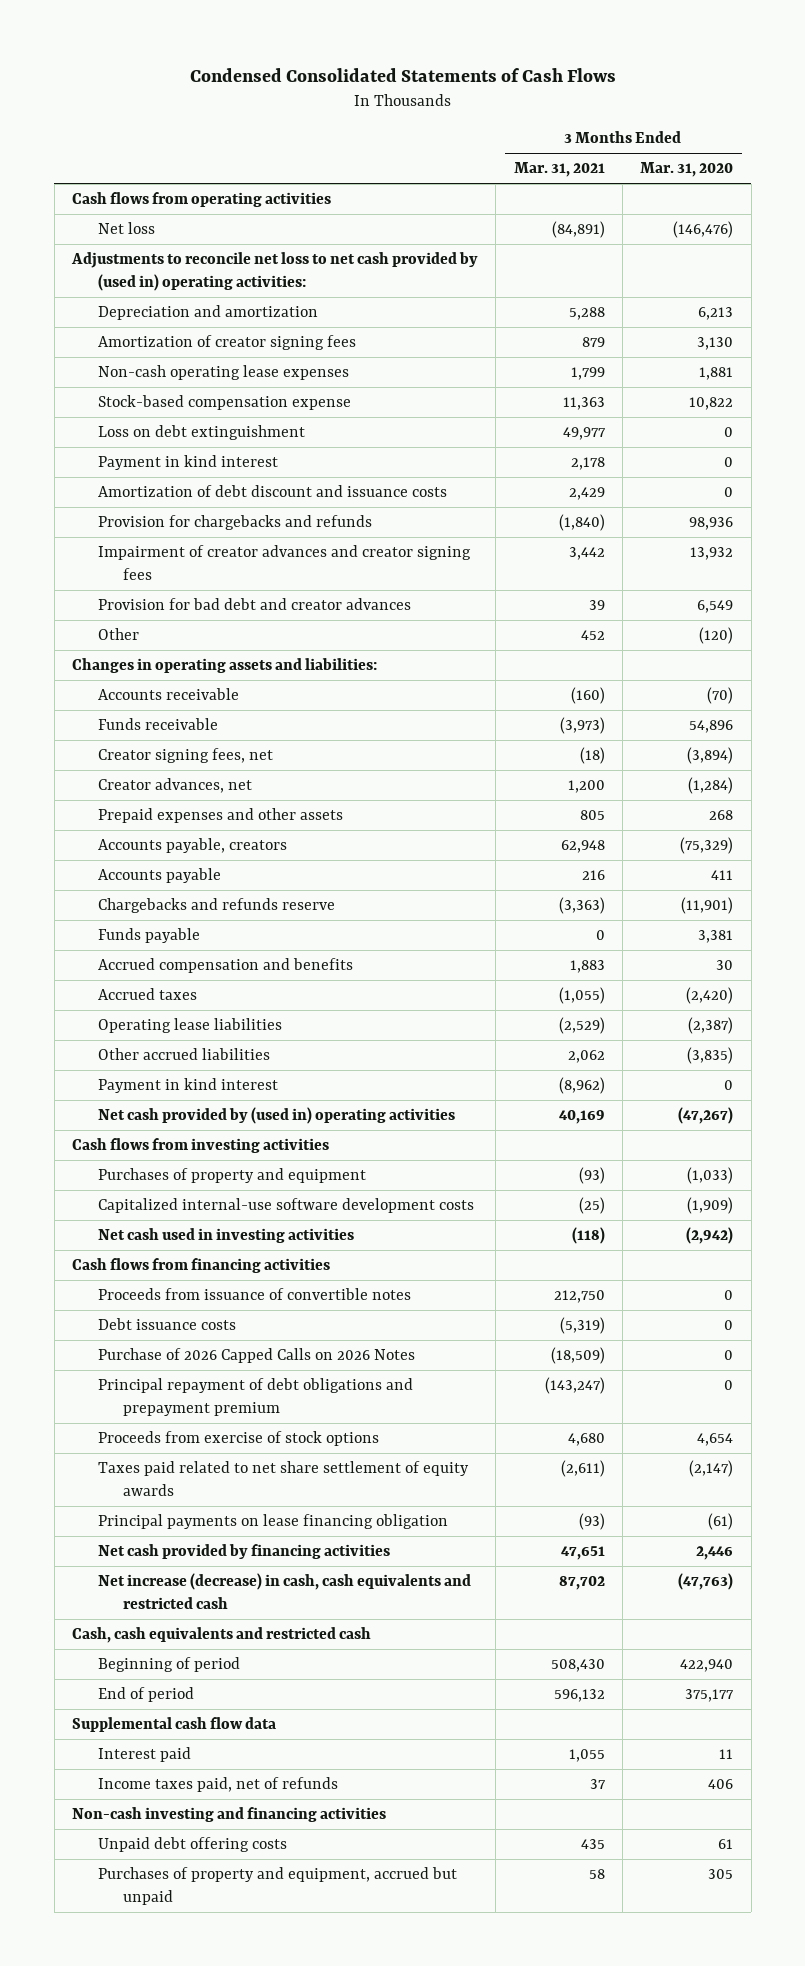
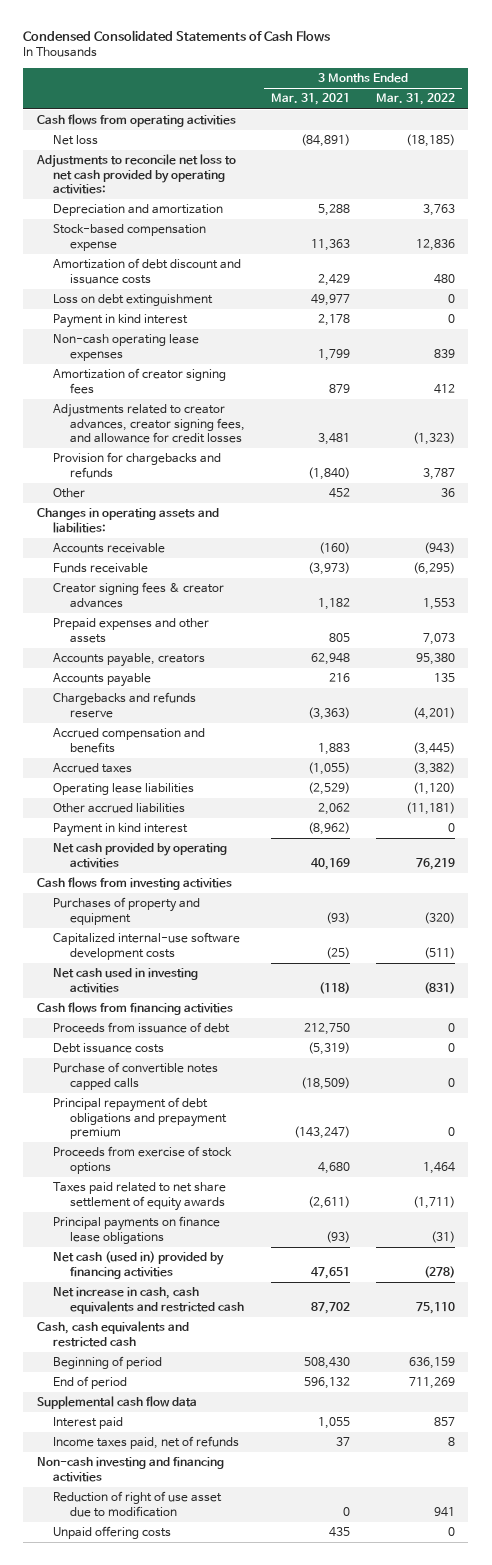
- | 3 Months Ended Mar. 31, 2021 | 3 Months Ended Mar. 31, 2020
+ | 3 Months Ended Mar. 31, 2021 | 3 Months Ended Mar. 31, 2022
- Adjustments to reconcile net loss to net cash provided by (used in) operating activities:
+ Adjustments to reconcile net loss to net cash provided by operating activities:
moved up: Amortization of debt discount and issuance costs | 2,429 | 480
moved down: Non-cash operating lease expenses | 1,799 | 839
moved down: Amortization of creator signing fees | 879 | 412
+ Adjustments related to creator advances, creator signing fees, and allowance for credit losses | 3,481 | (1,323)
- Impairment of creator advances and creator signing fees | 3,442 | 13,932
- Provision for bad debt and creator advances | 39 | 6,549
- Creator signing fees, net | (18) | (3,894)
- Creator advances, net | 1,200 | (1,284)
+ Creator signing fees & creator advances | 1,182 | 1,553
- Funds payable | 0 | 3,381
- Net cash provided by (used in) operating activities | 40,169 | (47,267)
+ Net cash provided by operating activities | 40,169 | 76,219
- Proceeds from issuance of convertible notes | 212,750 | 0
+ Proceeds from issuance of debt | 212,750 | 0
- Purchase of 2026 Capped Calls on 2026 Notes | (18,509) | 0
+ Purchase of convertible notes capped calls | (18,509) | 0
- Principal payments on lease financing obligation | (93) | (61)
- Net cash provided by financing activities | 47,651 | 2,446
- Net increase (decrease) in cash, cash equivalents and restricted cash | 87,702 | (47,763)
+ Principal payments on finance lease obligations | (93) | (31)
+ Net cash (used in) provided by financing activities | 47,651 | (278)
+ Net increase in cash, cash equivalents and restricted cash | 87,702 | 75,110
- Unpaid debt offering costs | 435 | 61
- Purchases of property and equipment, accrued but unpaid | 58 | 305
+ Reduction of right of use asset due to modification | 0 | 941
+ Unpaid offering costs | 435 | 0

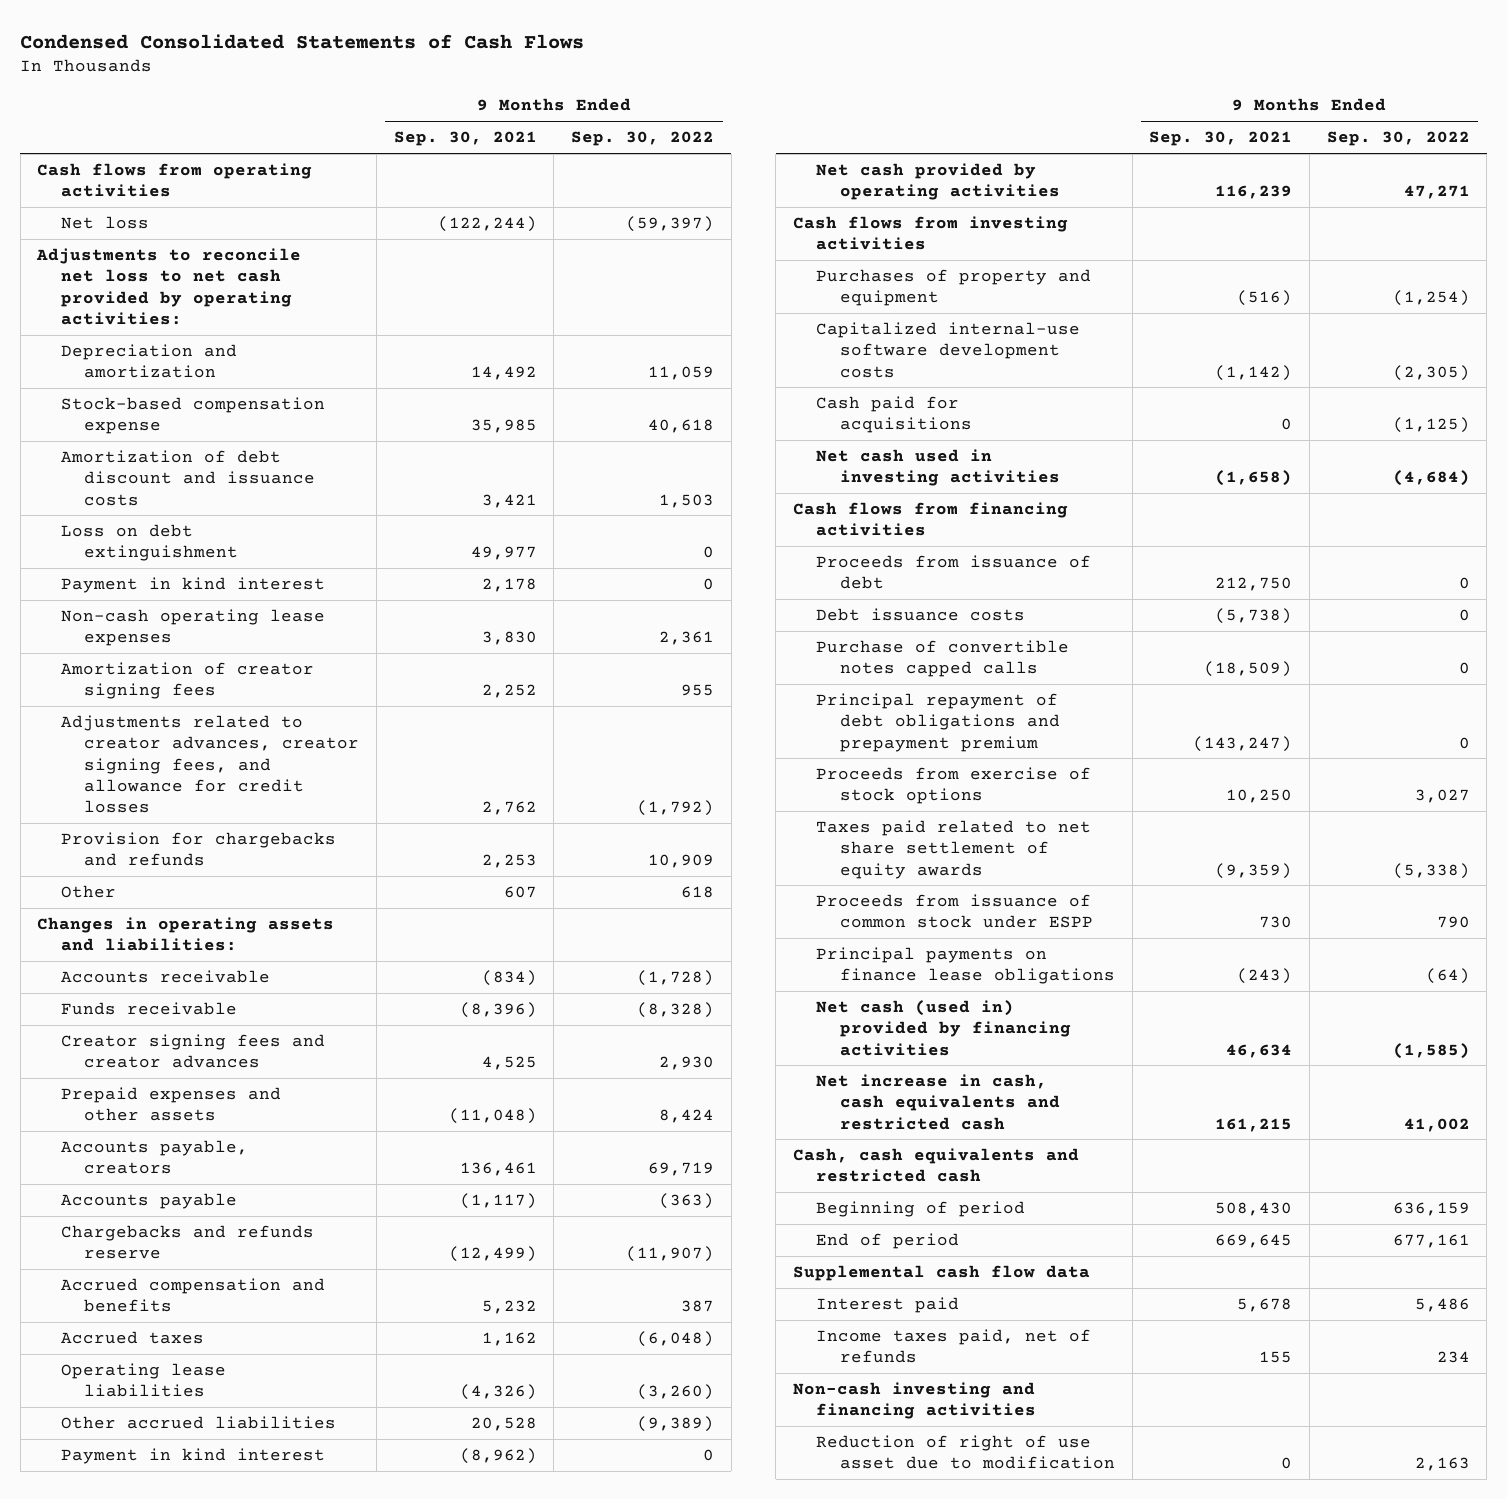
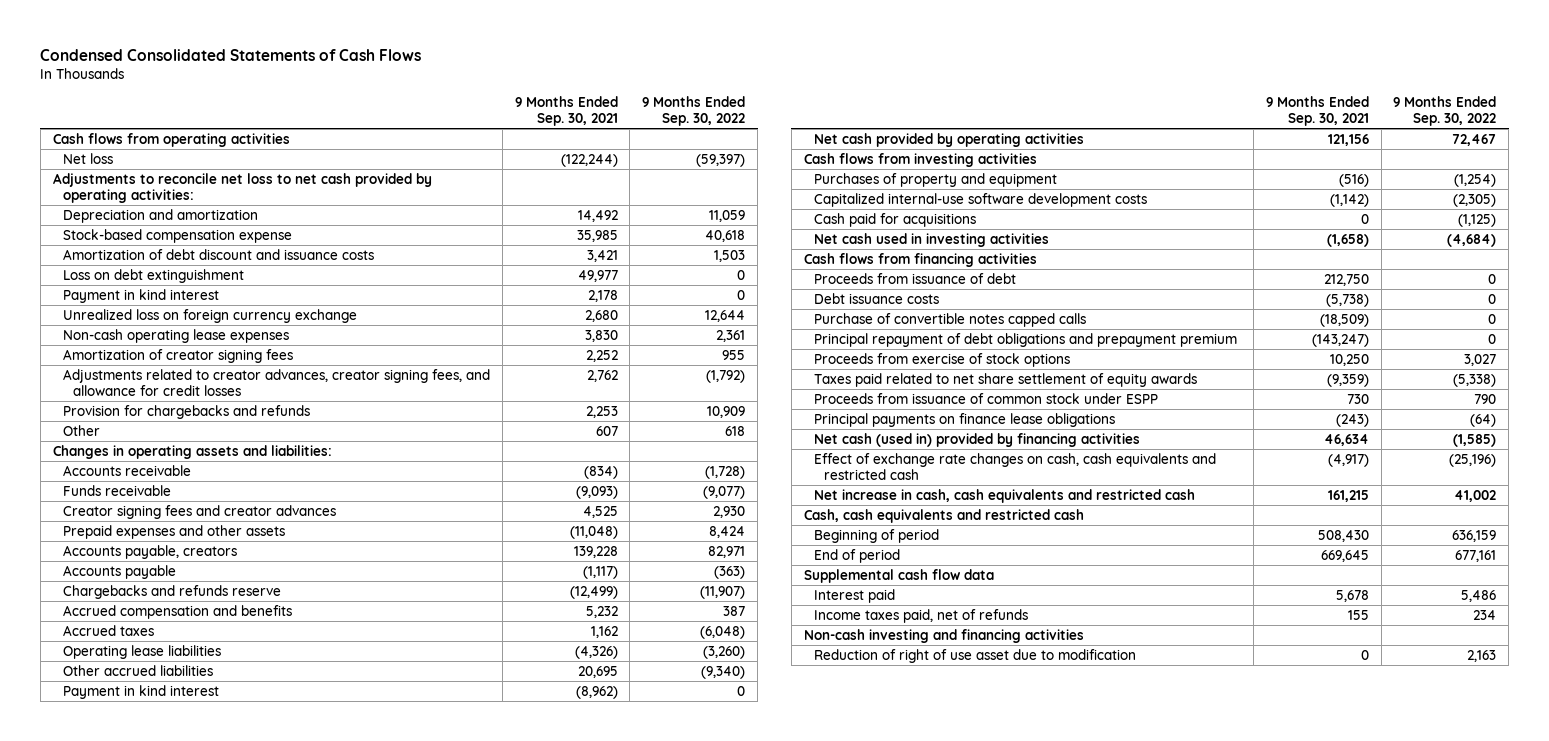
+ Unrealized loss on foreign currency exchange | 2,680 | 12,644
- Funds receivable | (8,396) | (8,328)
+ Funds receivable | (9,093) | (9,077)
- Accounts payable, creators | 136,461 | 69,719
+ Accounts payable, creators | 139,228 | 82,971
- Other accrued liabilities | 20,528 | (9,389)
+ Other accrued liabilities | 20,695 | (9,340)
- Net cash provided by operating activities | 116,239 | 47,271
+ Net cash provided by operating activities | 121,156 | 72,467
+ Effect of exchange rate changes on cash, cash equivalents and restricted cash | (4,917) | (25,196)

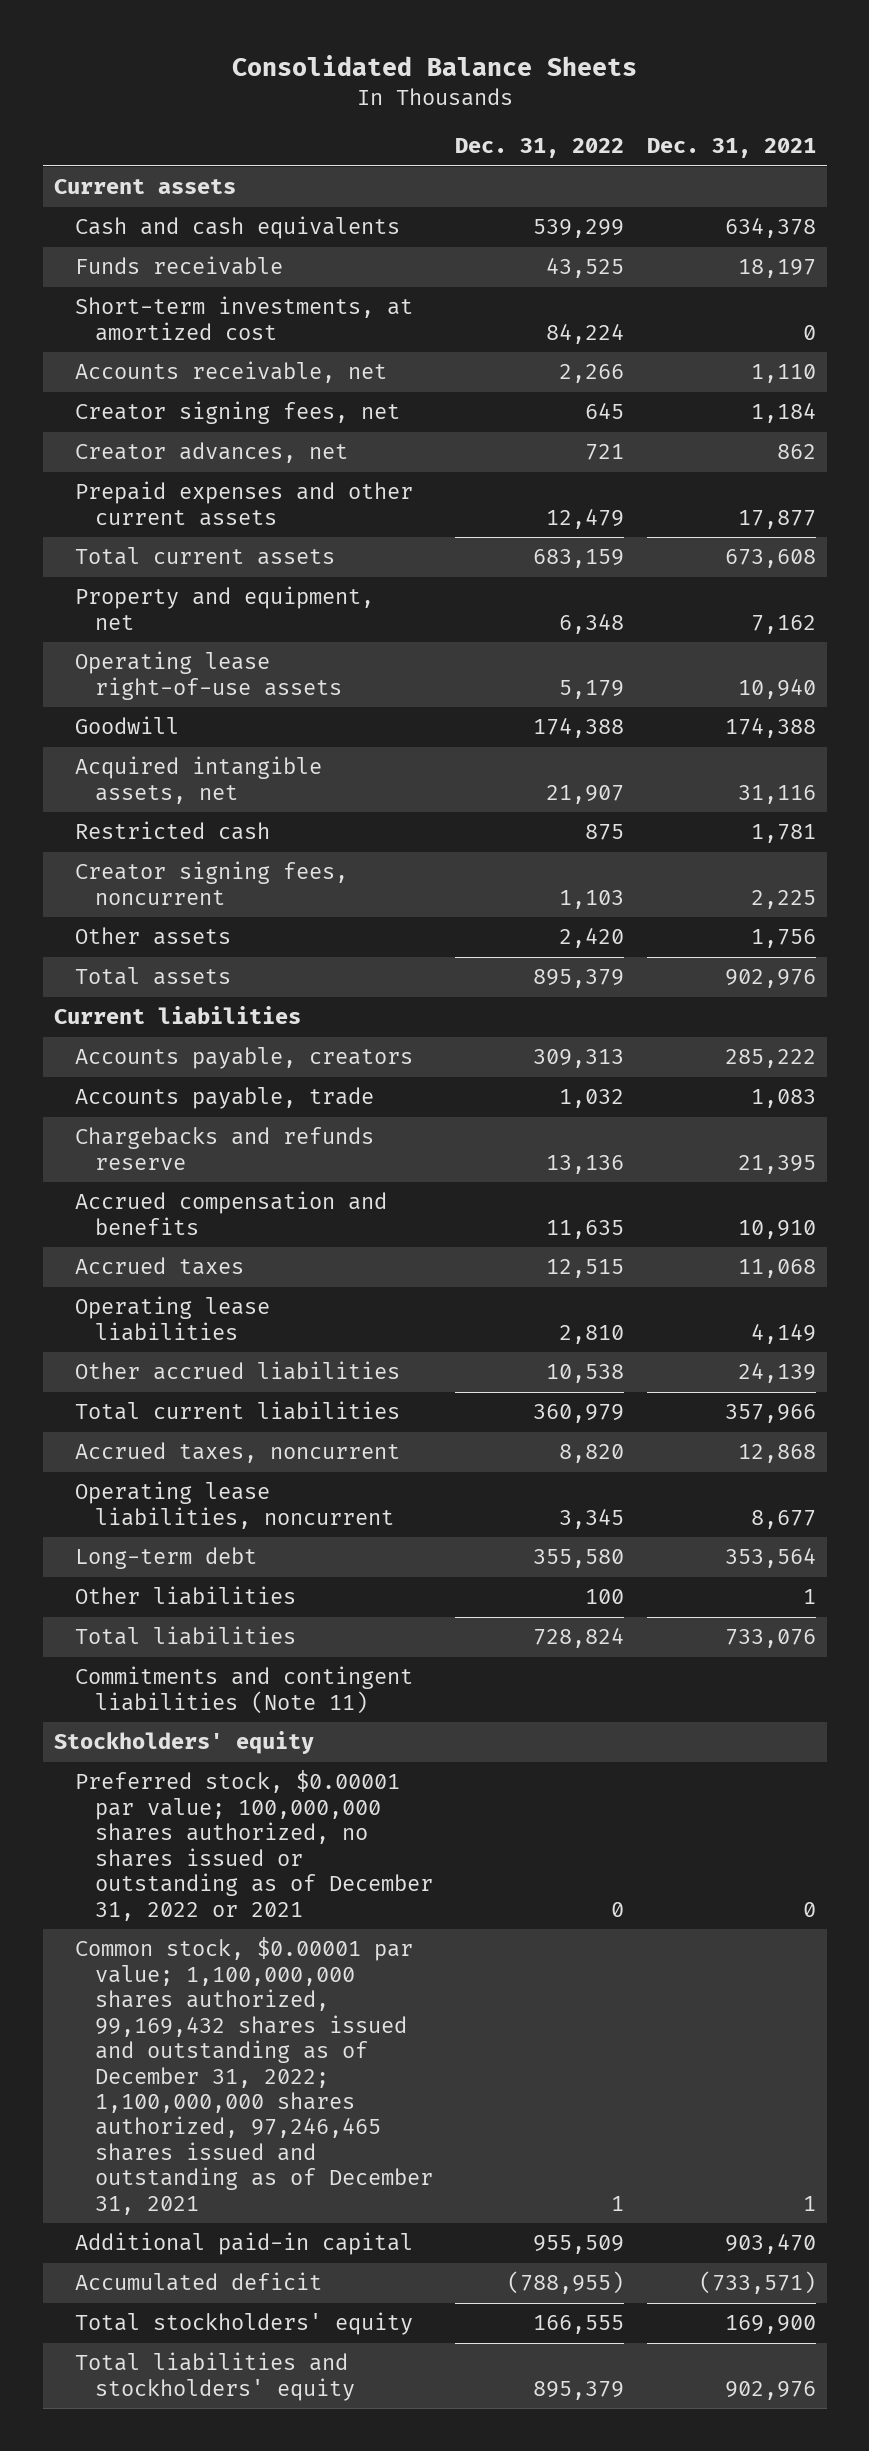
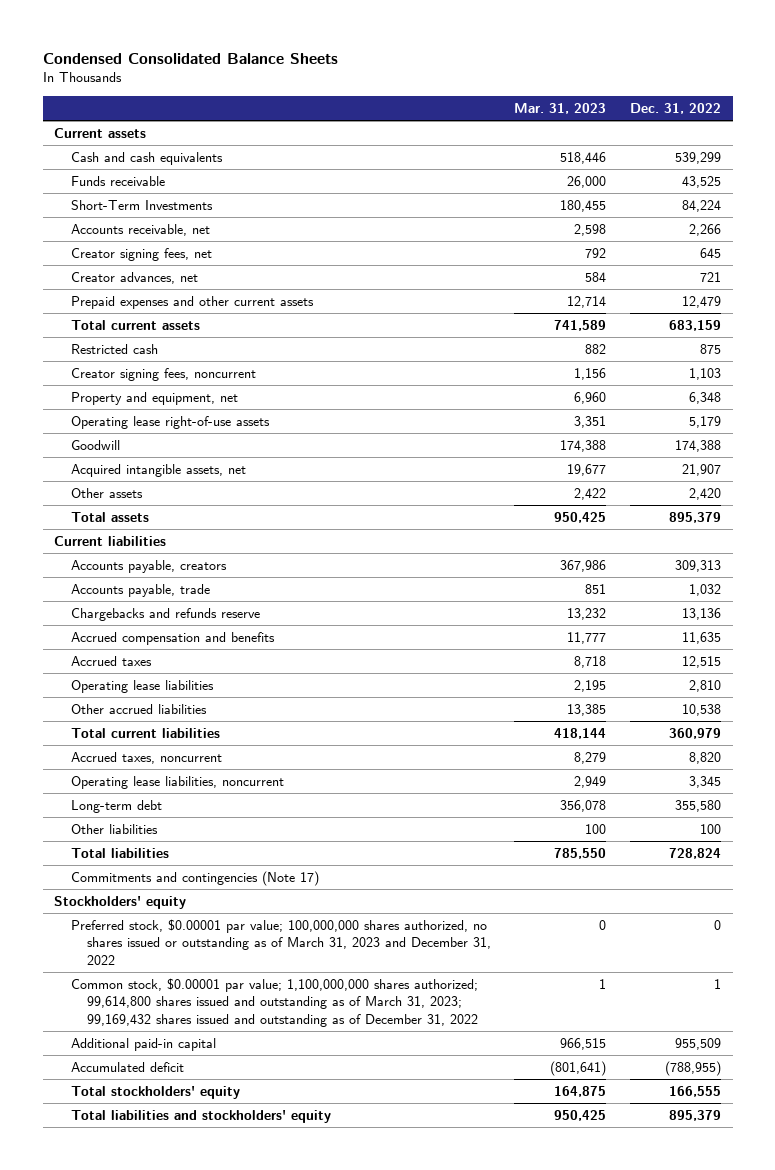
- Consolidated Balance Sheets
+ Condensed Consolidated Balance Sheets
- | Dec. 31, 2022 | Dec. 31, 2021
+ | Mar. 31, 2023 | Dec. 31, 2022
- Short-term investments, at amortized cost | 84,224 | 0
+ Short-Term Investments | 180,455 | 84,224
moved up: Restricted cash | 882 | 875
moved up: Creator signing fees, noncurrent | 1,156 | 1,103
- Commitments and contingent liabilities (Note 11)
+ Commitments and contingencies (Note 17)
- Preferred stock, $0.00001 par value; 100,000,000 shares authorized, no shares issued or outstanding as of December 31, 2022 or 2021 | 0 | 0
- Common stock, $0.00001 par value; 1,100,000,000 shares authorized, 99,169,432 shares issued and outstanding as of December 31, 2022; 1,100,000,000 shares authorized, 97,246,465 shares issued and outstanding as of December 31, 2021 | 1 | 1
+ Preferred stock, $0.00001 par value; 100,000,000 shares authorized, no shares issued or outstanding as of March 31, 2023 and December 31, 2022 | 0 | 0
+ Common stock, $0.00001 par value; 1,100,000,000 shares authorized; 99,614,800 shares issued and outstanding as of March 31, 2023; 99,169,432 shares issued and outstanding as of December 31, 2022 | 1 | 1

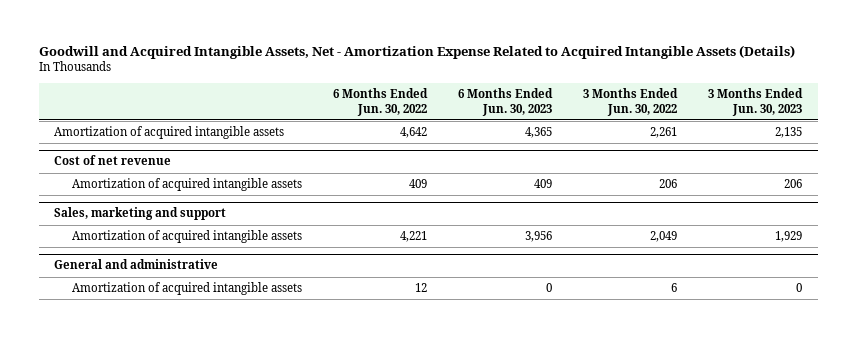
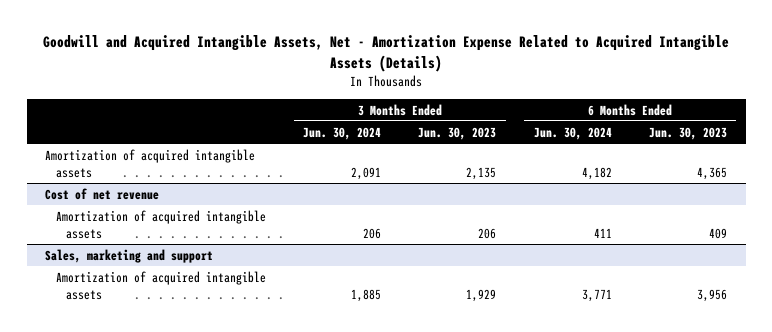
- | 6 Months Ended Jun. 30, 2022 | 6 Months Ended Jun. 30, 2023 | 3 Months Ended Jun. 30, 2022 | 3 Months Ended Jun. 30, 2023
+ | 3 Months Ended Jun. 30, 2024 | 3 Months Ended Jun. 30, 2023 | 6 Months Ended Jun. 30, 2024 | 6 Months Ended Jun. 30, 2023
- General and administrative
- Amortization of acquired intangible assets | 12 | 0 | 6 | 0

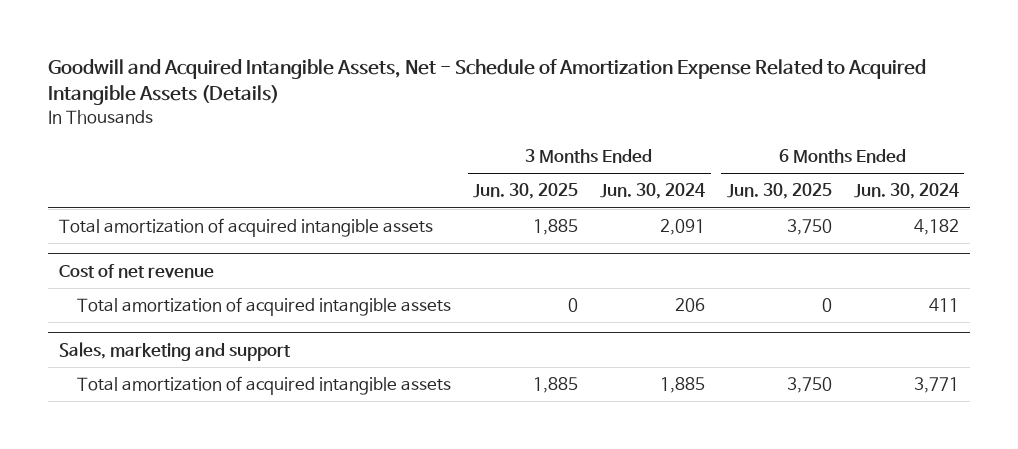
- Goodwill and Acquired Intangible Assets, Net - Amortization Expense Related to Acquired Intangible Assets (Details)
+ Goodwill and Acquired Intangible Assets, Net - Schedule of Amortization Expense Related to Acquired Intangible Assets (Details)
- | 3 Months Ended Jun. 30, 2024 | 3 Months Ended Jun. 30, 2023 | 6 Months Ended Jun. 30, 2024 | 6 Months Ended Jun. 30, 2023
+ | 3 Months Ended Jun. 30, 2025 | 3 Months Ended Jun. 30, 2024 | 6 Months Ended Jun. 30, 2025 | 6 Months Ended Jun. 30, 2024
- Amortization of acquired intangible assets | 2,091 | 2,135 | 4,182 | 4,365
+ Total amortization of acquired intangible assets | 1,885 | 2,091 | 3,750 | 4,182
@ Cost of net revenue
- Amortization of acquired intangible assets | 206 | 206 | 411 | 409
+ Total amortization of acquired intangible assets | 0 | 206 | 0 | 411
@ Sales, marketing and support
- Amortization of acquired intangible assets | 1,885 | 1,929 | 3,771 | 3,956
+ Total amortization of acquired intangible assets | 1,885 | 1,885 | 3,750 | 3,771

